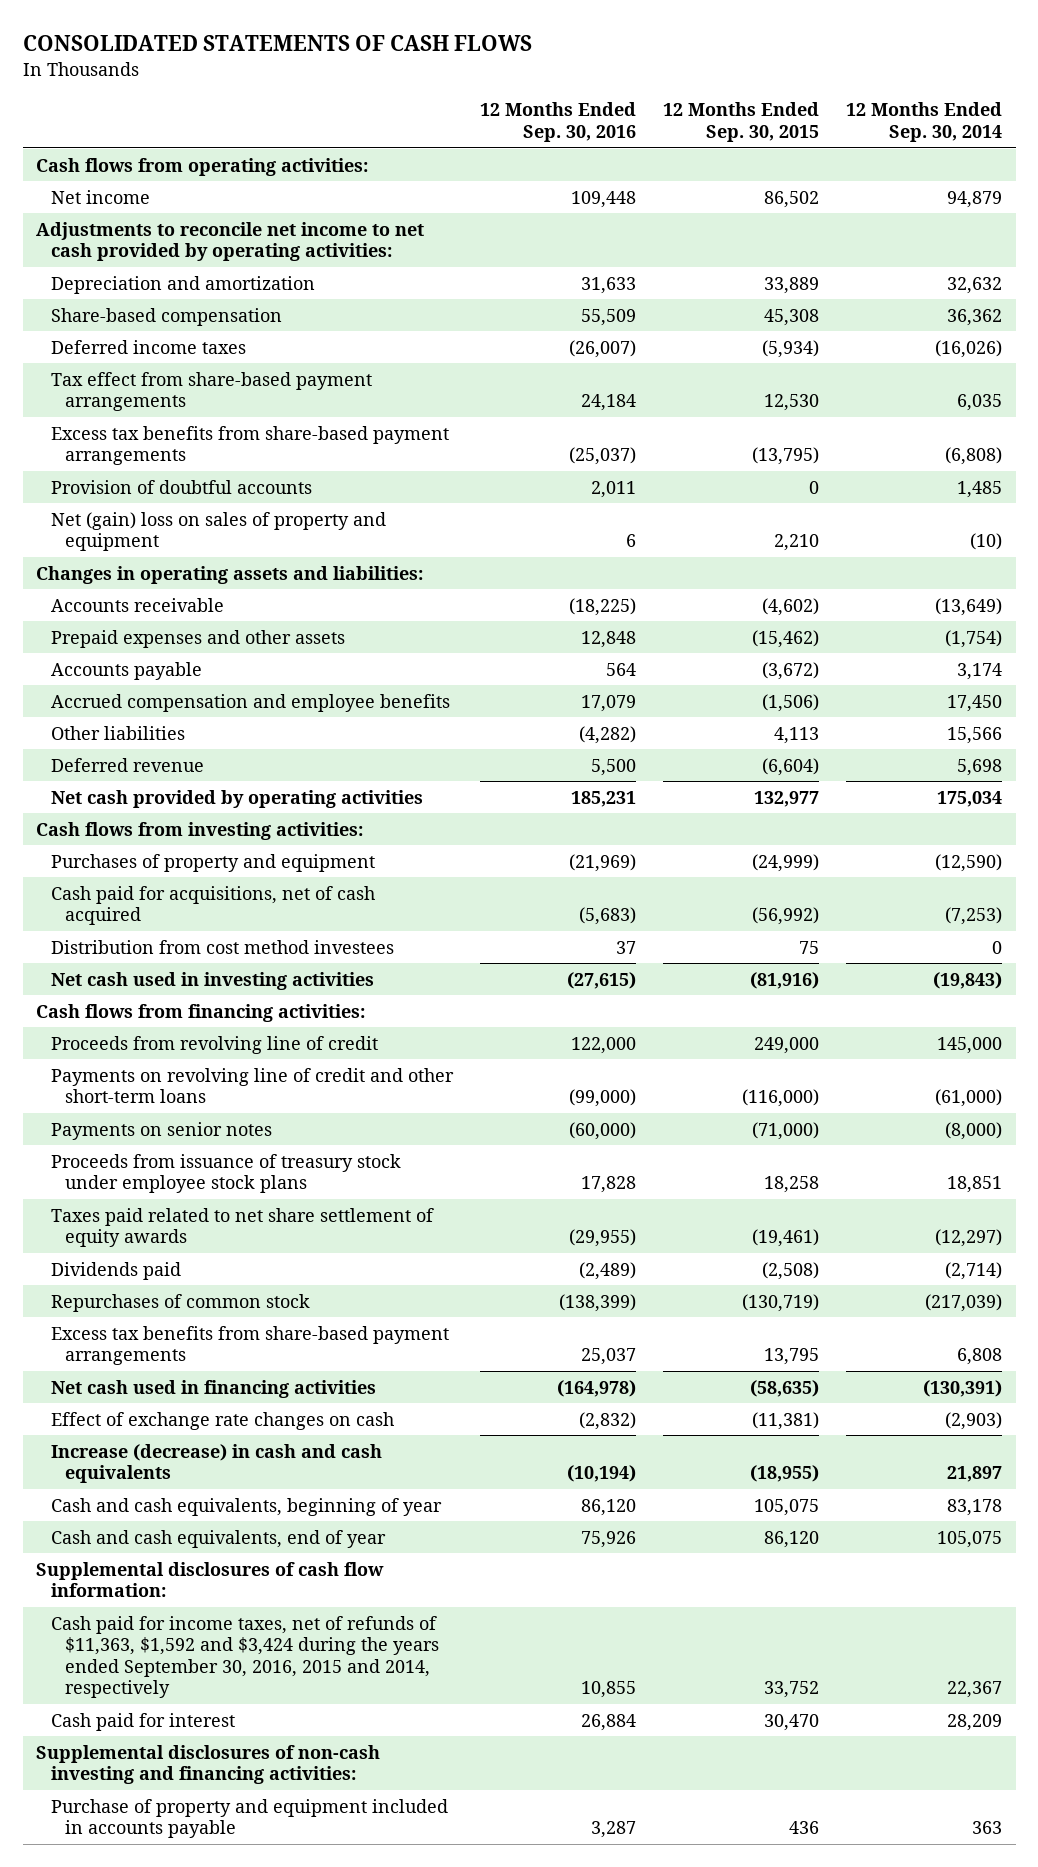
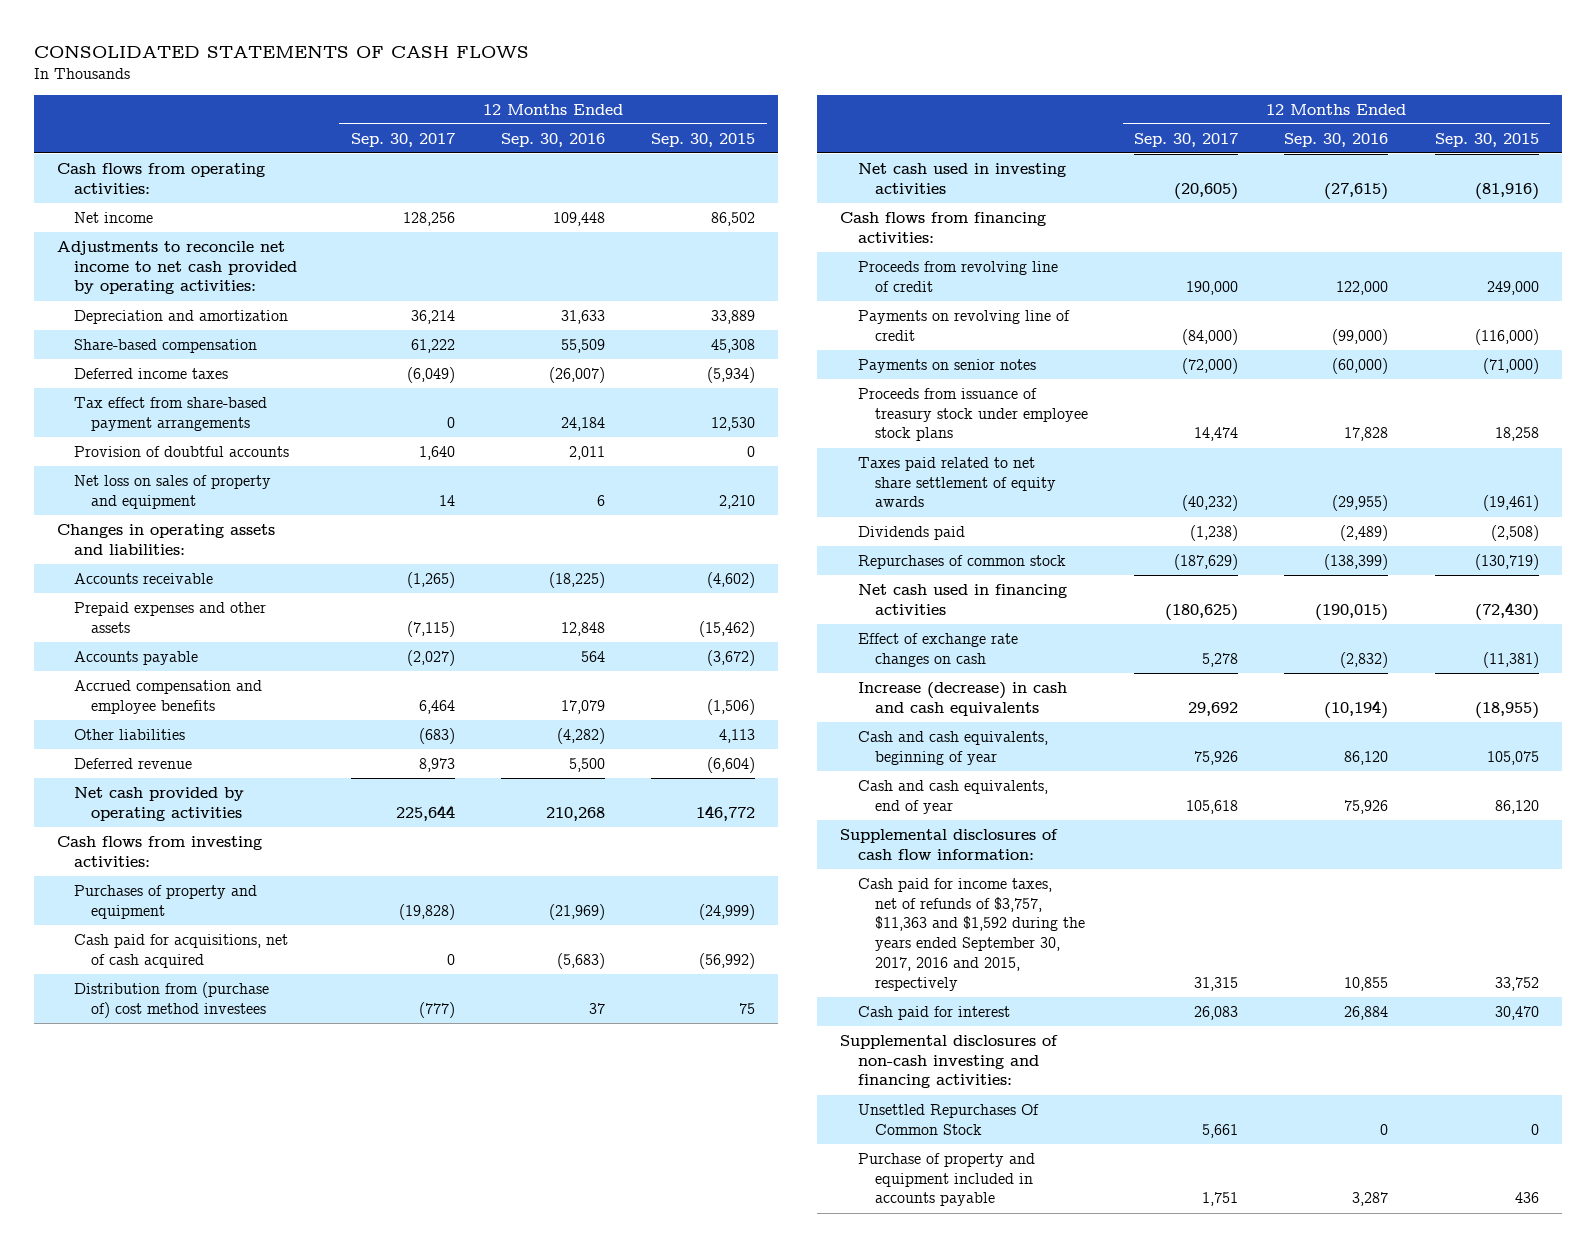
- | 12 Months Ended Sep. 30, 2016 | 12 Months Ended Sep. 30, 2015 | 12 Months Ended Sep. 30, 2014
+ | 12 Months Ended Sep. 30, 2017 | 12 Months Ended Sep. 30, 2016 | 12 Months Ended Sep. 30, 2015
- Excess tax benefits from share-based payment arrangements | (25,037) | (13,795) | (6,808)
- Net (gain) loss on sales of property and equipment | 6 | 2,210 | (10)
+ Net loss on sales of property and equipment | 14 | 6 | 2,210
- Net cash provided by operating activities | 185,231 | 132,977 | 175,034
+ Net cash provided by operating activities | 225,644 | 210,268 | 146,772
- Distribution from cost method investees | 37 | 75 | 0
+ Distribution from (purchase of) cost method investees | (777) | 37 | 75
- Payments on revolving line of credit and other short-term loans | (99,000) | (116,000) | (61,000)
+ Payments on revolving line of credit | (84,000) | (99,000) | (116,000)
- Excess tax benefits from share-based payment arrangements | 25,037 | 13,795 | 6,808
- Net cash used in financing activities | (164,978) | (58,635) | (130,391)
+ Net cash used in financing activities | (180,625) | (190,015) | (72,430)
- Cash paid for income taxes, net of refunds of $11,363, $1,592 and $3,424 during the years ended September 30, 2016, 2015 and 2014, respectively | 10,855 | 33,752 | 22,367
+ Cash paid for income taxes, net of refunds of $3,757, $11,363 and $1,592 during the years ended September 30, 2017, 2016 and 2015, respectively | 31,315 | 10,855 | 33,752
+ Unsettled Repurchases Of Common Stock | 5,661 | 0 | 0

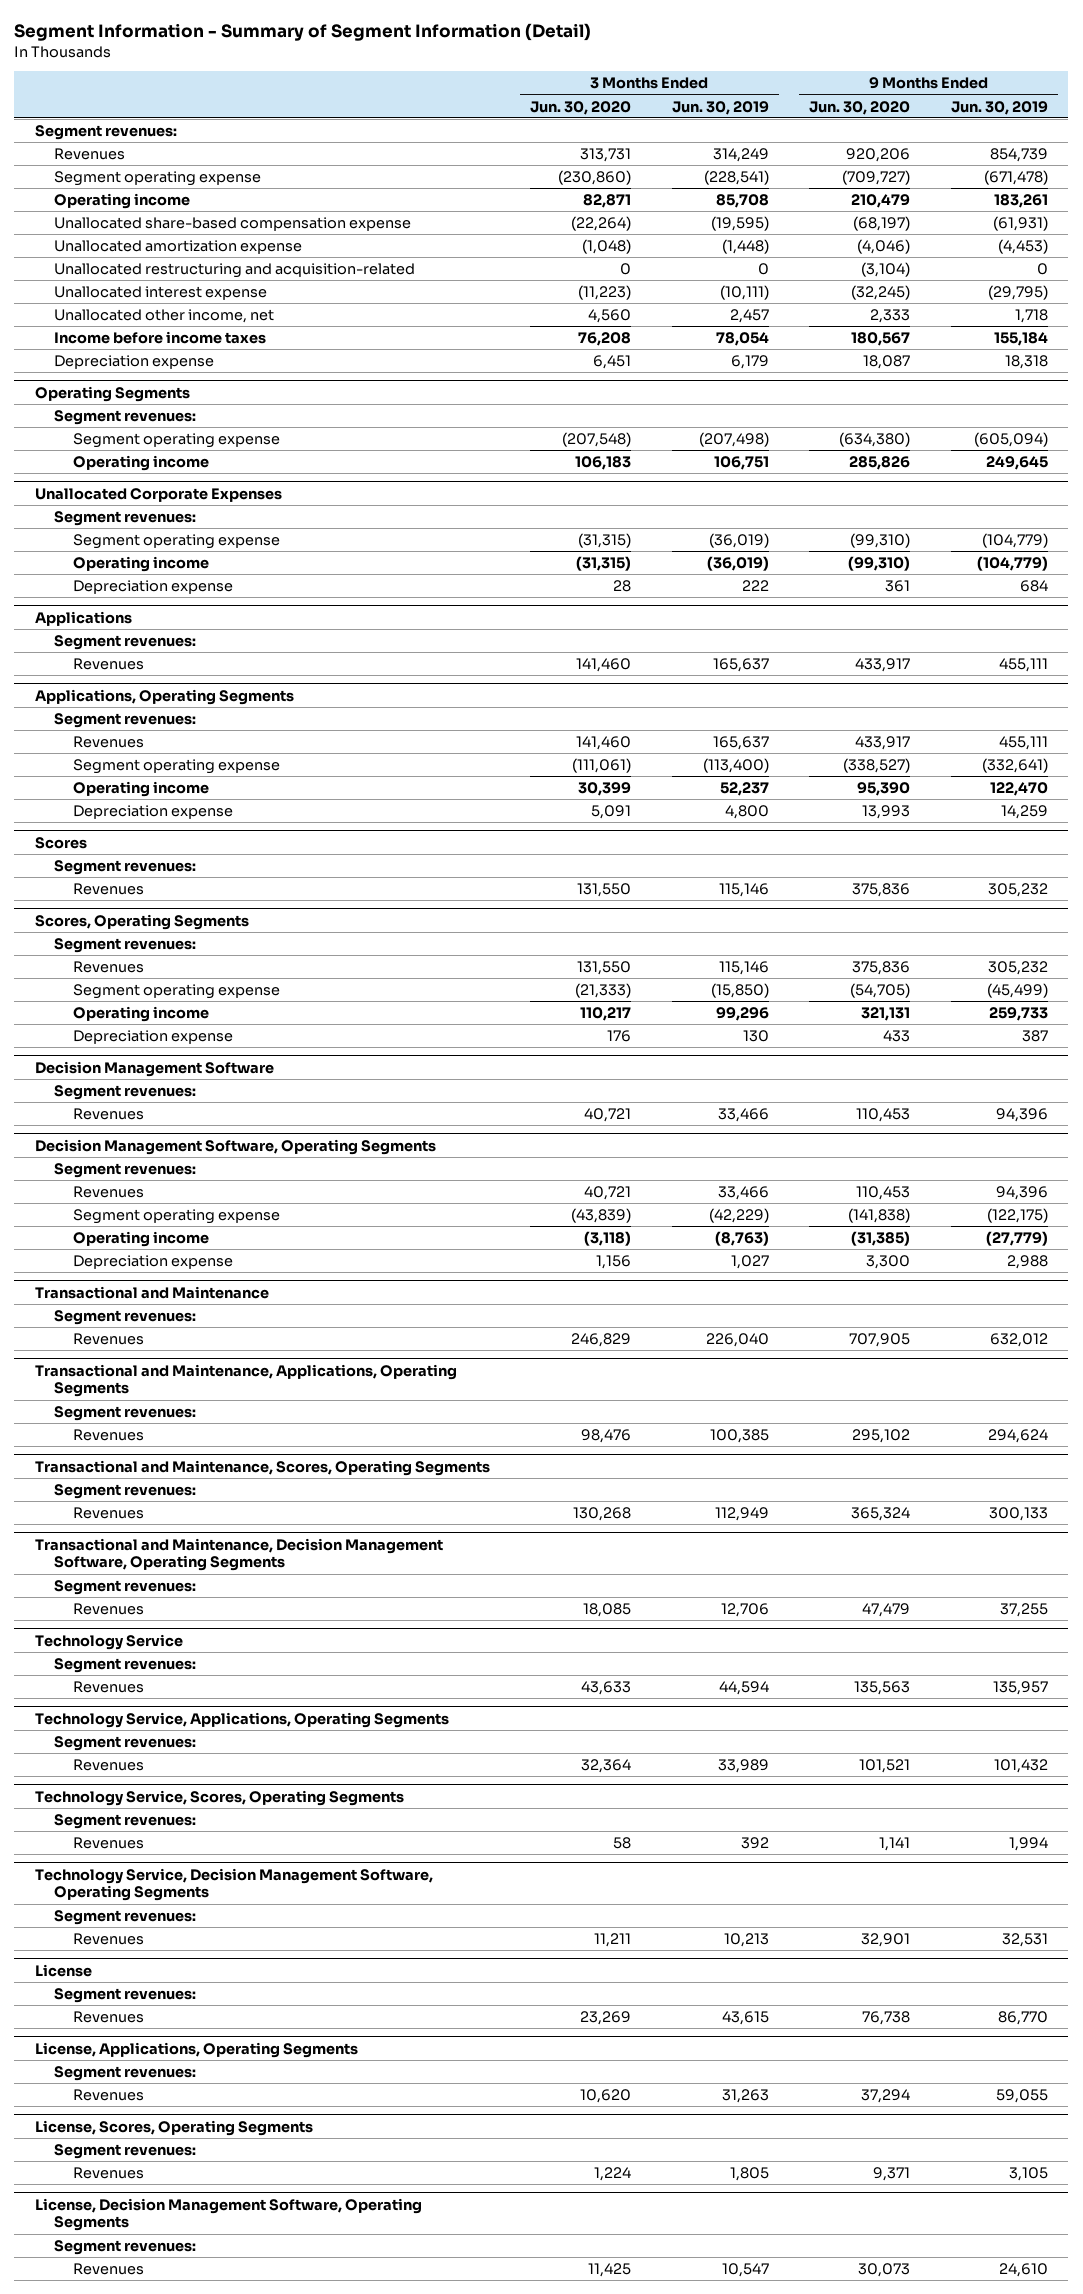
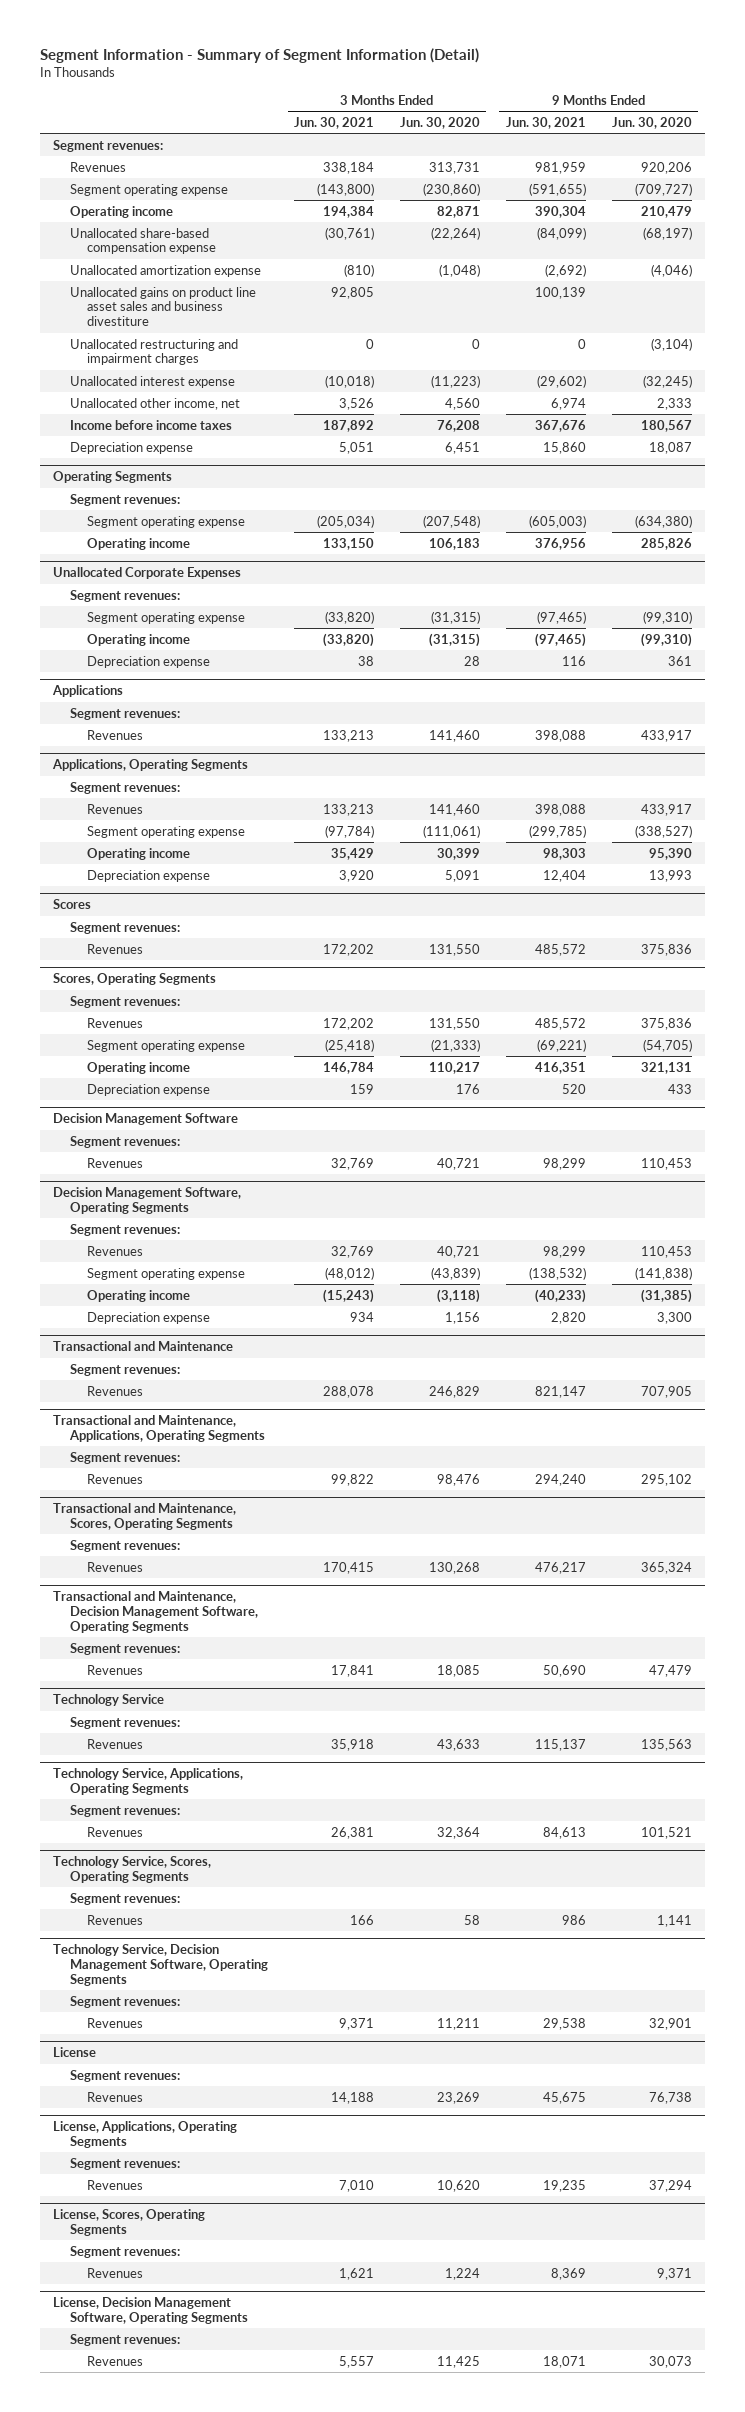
- | 3 Months Ended Jun. 30, 2020 | 3 Months Ended Jun. 30, 2019 | 9 Months Ended Jun. 30, 2020 | 9 Months Ended Jun. 30, 2019
+ | 3 Months Ended Jun. 30, 2021 | 3 Months Ended Jun. 30, 2020 | 9 Months Ended Jun. 30, 2021 | 9 Months Ended Jun. 30, 2020
- Unallocated restructuring and acquisition-related | 0 | 0 | (3,104) | 0
+ Unallocated gains on product line asset sales and business divestiture | 92,805 | | 100,139 |
+ Unallocated restructuring and impairment charges | 0 | 0 | 0 | (3,104)

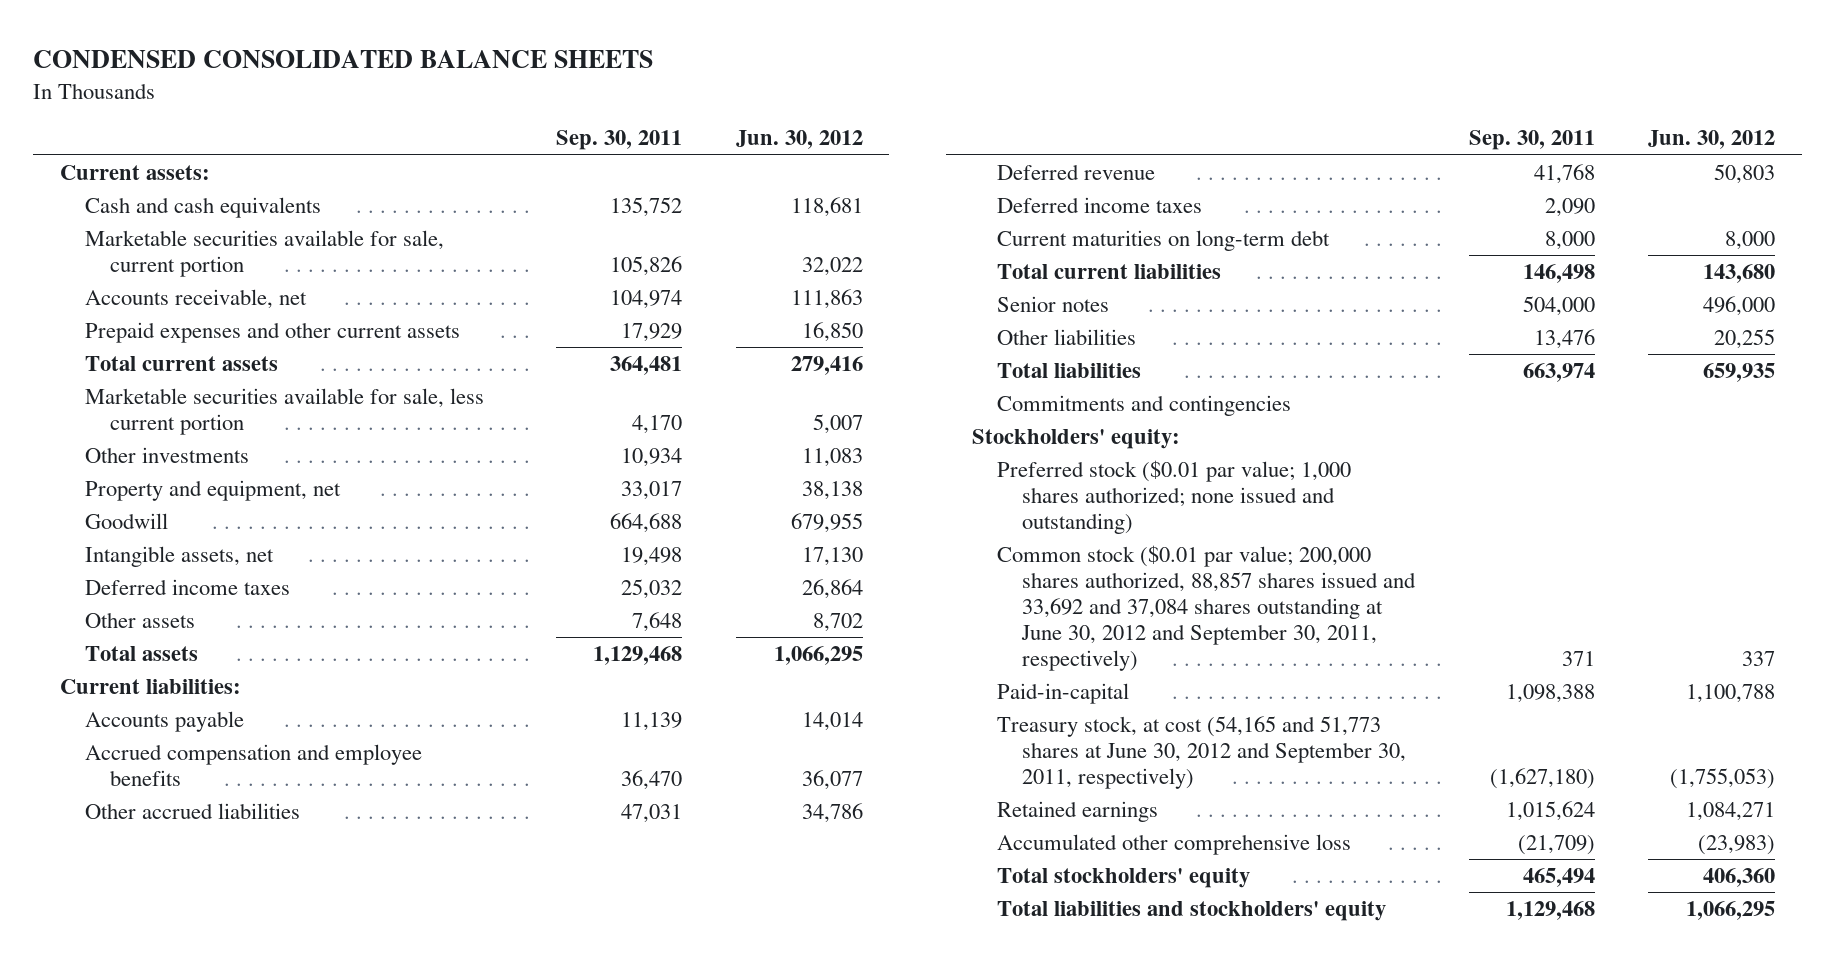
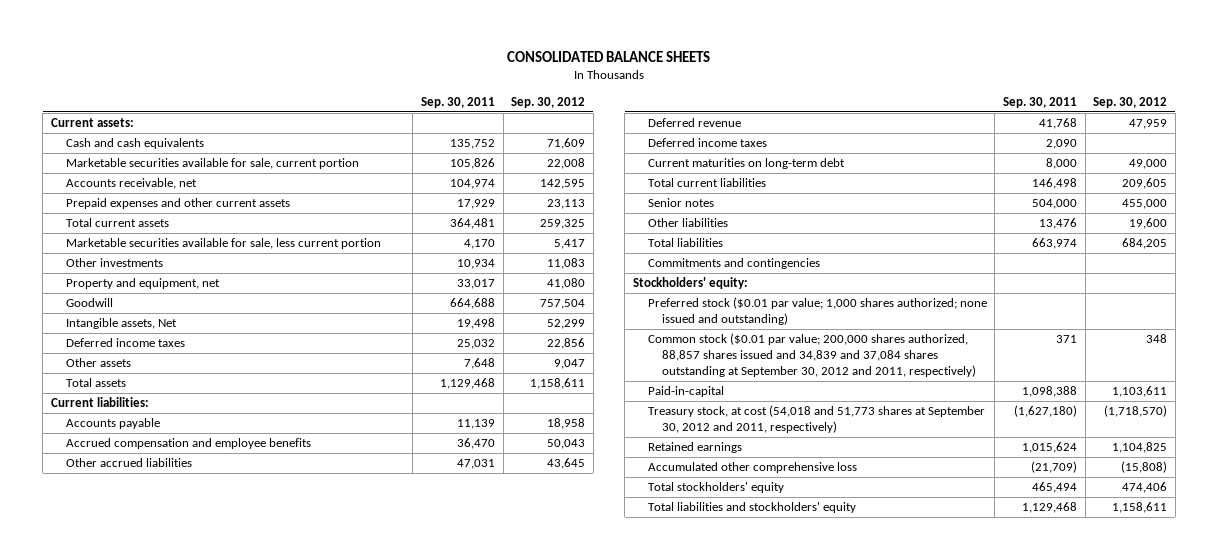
- CONDENSED CONSOLIDATED BALANCE SHEETS
+ CONSOLIDATED BALANCE SHEETS
- | Sep. 30, 2011 | Jun. 30, 2012
+ | Sep. 30, 2011 | Sep. 30, 2012
- Intangible assets, net | 19,498 | 17,130
+ Intangible assets, Net | 19,498 | 52,299
- Common stock ($0.01 par value; 200,000 shares authorized, 88,857 shares issued and 33,692 and 37,084 shares outstanding at June 30, 2012 and September 30, 2011, respectively) | 371 | 337
+ Common stock ($0.01 par value; 200,000 shares authorized, 88,857 shares issued and 34,839 and 37,084 shares outstanding at September 30, 2012 and 2011, respectively) | 371 | 348
- Treasury stock, at cost (54,165 and 51,773 shares at June 30, 2012 and September 30, 2011, respectively) | (1,627,180) | (1,755,053)
+ Treasury stock, at cost (54,018 and 51,773 shares at September 30, 2012 and 2011, respectively) | (1,627,180) | (1,718,570)

